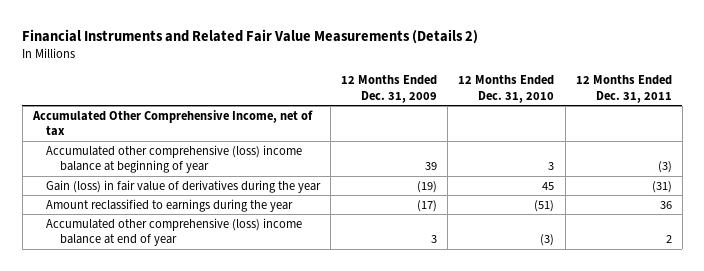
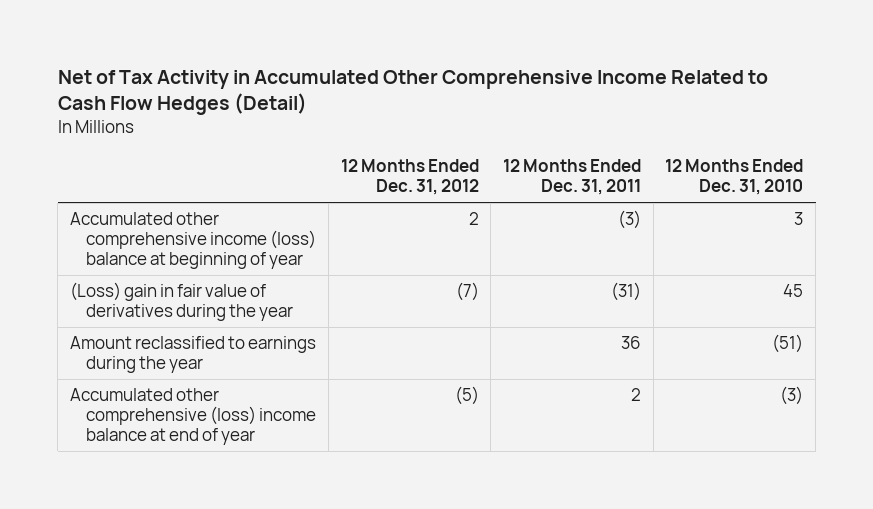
- Financial Instruments and Related Fair Value Measurements (Details 2)
+ Net of Tax Activity in Accumulated Other Comprehensive Income Related to Cash Flow Hedges (Detail)
- | 12 Months Ended Dec. 31, 2009 | 12 Months Ended Dec. 31, 2010 | 12 Months Ended Dec. 31, 2011
+ | 12 Months Ended Dec. 31, 2012 | 12 Months Ended Dec. 31, 2011 | 12 Months Ended Dec. 31, 2010
- Accumulated Other Comprehensive Income, net of tax
- Accumulated other comprehensive (loss) income balance at beginning of year | 39 | 3 | (3)
- Gain (loss) in fair value of derivatives during the year | (19) | 45 | (31)
+ Accumulated other comprehensive income (loss) balance at beginning of year | 2 | (3) | 3
+ (Loss) gain in fair value of derivatives during the year | (7) | (31) | 45

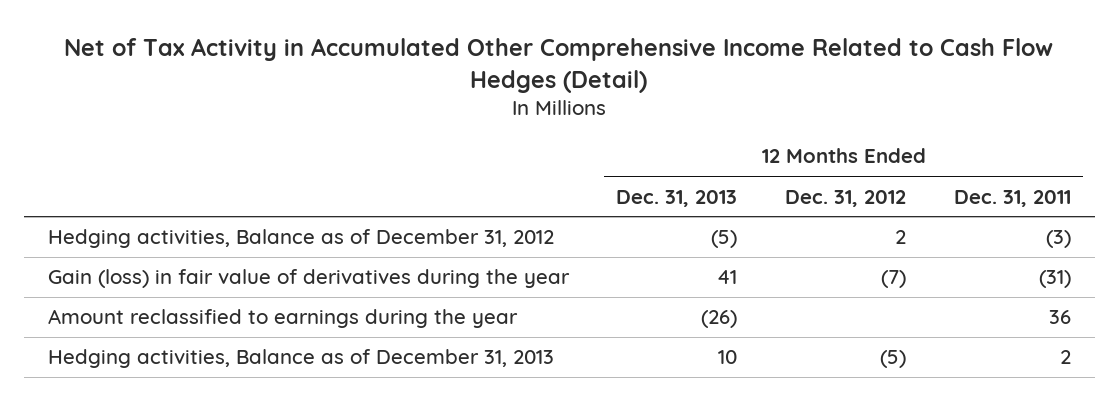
- | 12 Months Ended Dec. 31, 2012 | 12 Months Ended Dec. 31, 2011 | 12 Months Ended Dec. 31, 2010
+ | 12 Months Ended Dec. 31, 2013 | 12 Months Ended Dec. 31, 2012 | 12 Months Ended Dec. 31, 2011
- Accumulated other comprehensive income (loss) balance at beginning of year | 2 | (3) | 3
- (Loss) gain in fair value of derivatives during the year | (7) | (31) | 45
+ Hedging activities, Balance as of December 31, 2012 | (5) | 2 | (3)
+ Gain (loss) in fair value of derivatives during the year | 41 | (7) | (31)
- Accumulated other comprehensive (loss) income balance at end of year | (5) | 2 | (3)
+ Hedging activities, Balance as of December 31, 2013 | 10 | (5) | 2

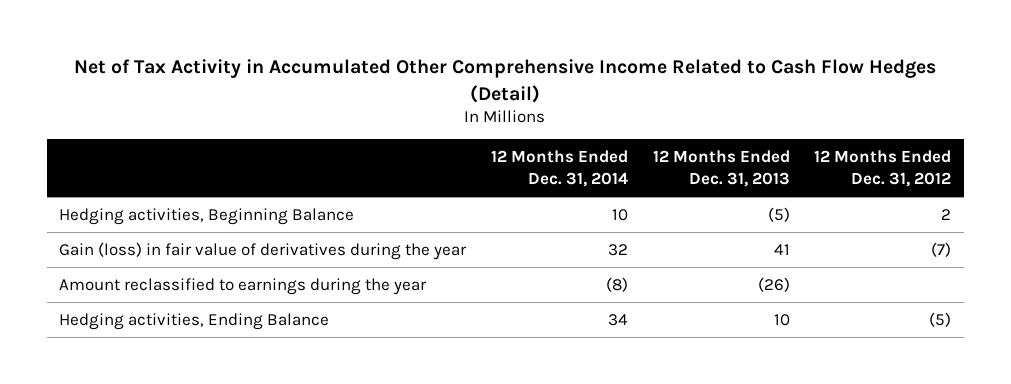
- | 12 Months Ended Dec. 31, 2013 | 12 Months Ended Dec. 31, 2012 | 12 Months Ended Dec. 31, 2011
+ | 12 Months Ended Dec. 31, 2014 | 12 Months Ended Dec. 31, 2013 | 12 Months Ended Dec. 31, 2012
- Hedging activities, Balance as of December 31, 2012 | (5) | 2 | (3)
+ Hedging activities, Beginning Balance | 10 | (5) | 2
- Hedging activities, Balance as of December 31, 2013 | 10 | (5) | 2
+ Hedging activities, Ending Balance | 34 | 10 | (5)

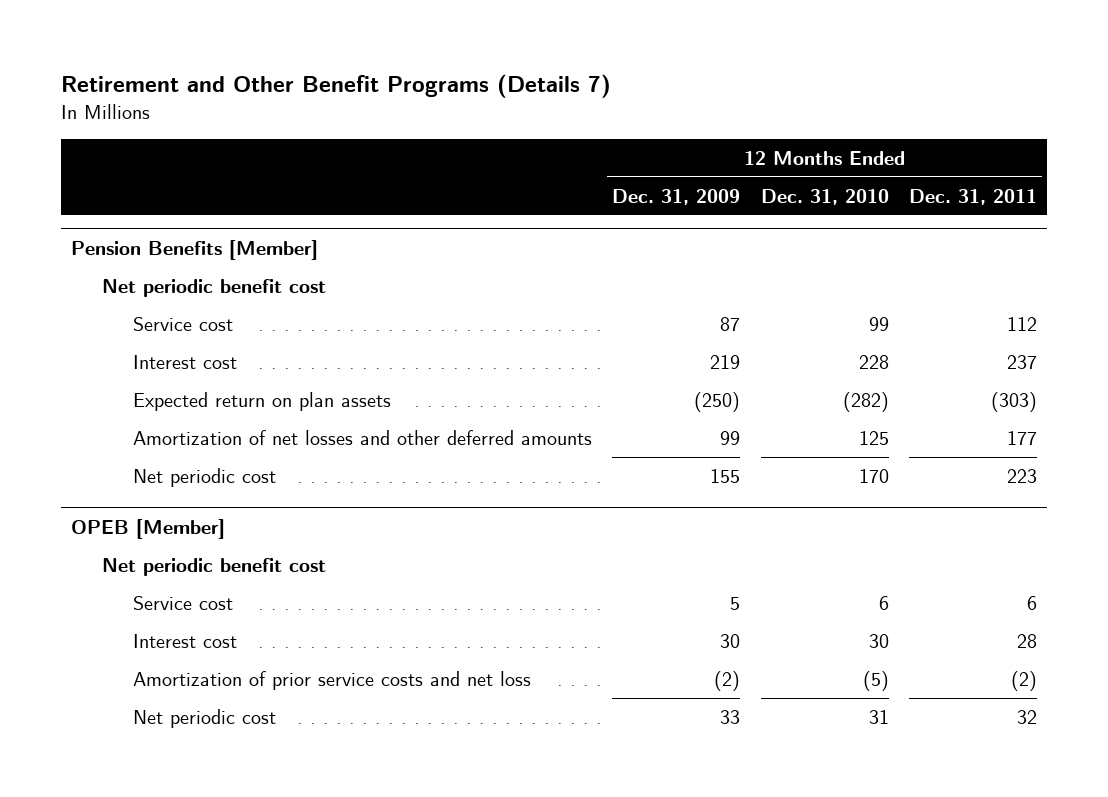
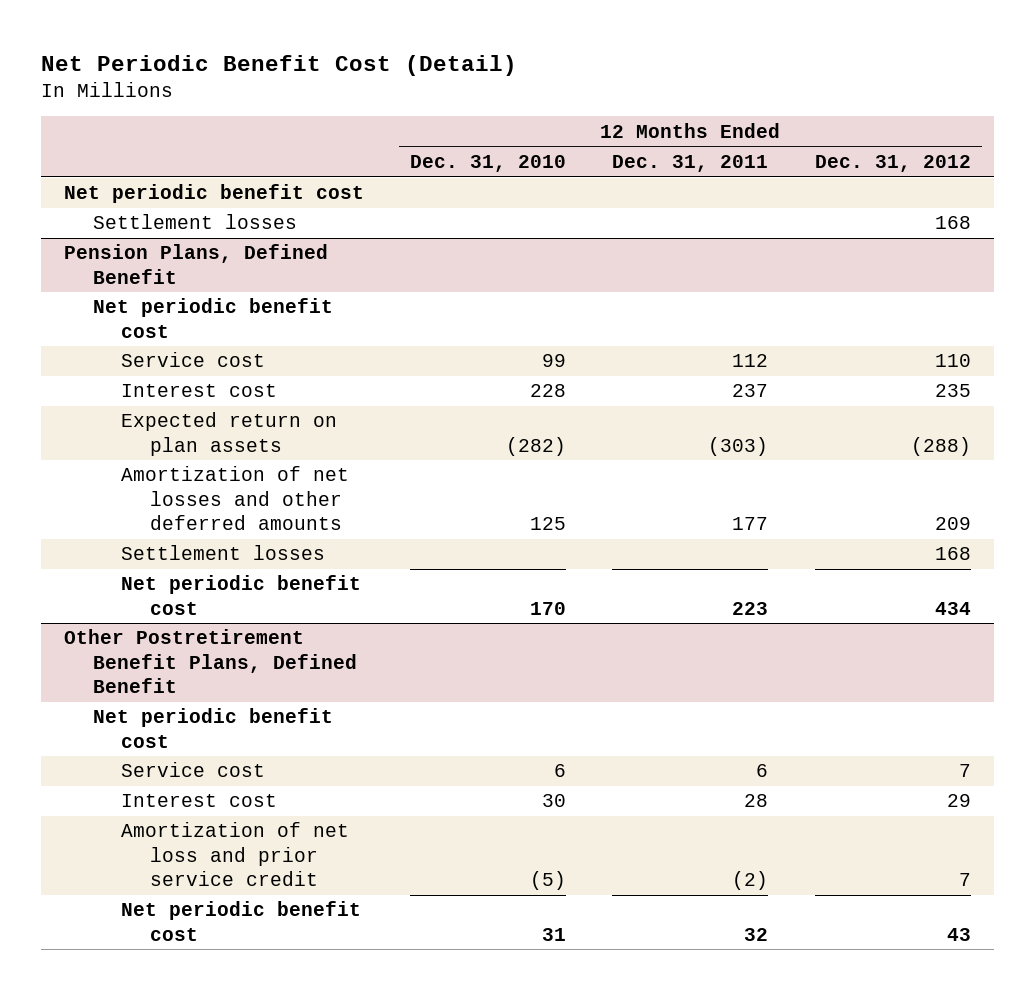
- Retirement and Other Benefit Programs (Details 7)
+ Net Periodic Benefit Cost (Detail)
- | 12 Months Ended Dec. 31, 2009 | 12 Months Ended Dec. 31, 2010 | 12 Months Ended Dec. 31, 2011
+ | 12 Months Ended Dec. 31, 2010 | 12 Months Ended Dec. 31, 2011 | 12 Months Ended Dec. 31, 2012
- Pension Benefits [Member]
+ Settlement losses | | | 168
+ Pension Plans, Defined Benefit
+ Net periodic benefit cost
- Net periodic cost | 155 | 170 | 223
- OPEB [Member]
+ Settlement losses | | | 168
+ Net periodic benefit cost | 170 | 223 | 434
+ Other Postretirement Benefit Plans, Defined Benefit
- Amortization of prior service costs and net loss | (2) | (5) | (2)
- Net periodic cost | 33 | 31 | 32
+ Amortization of net loss and prior service credit | (5) | (2) | 7
+ Net periodic benefit cost | 31 | 32 | 43

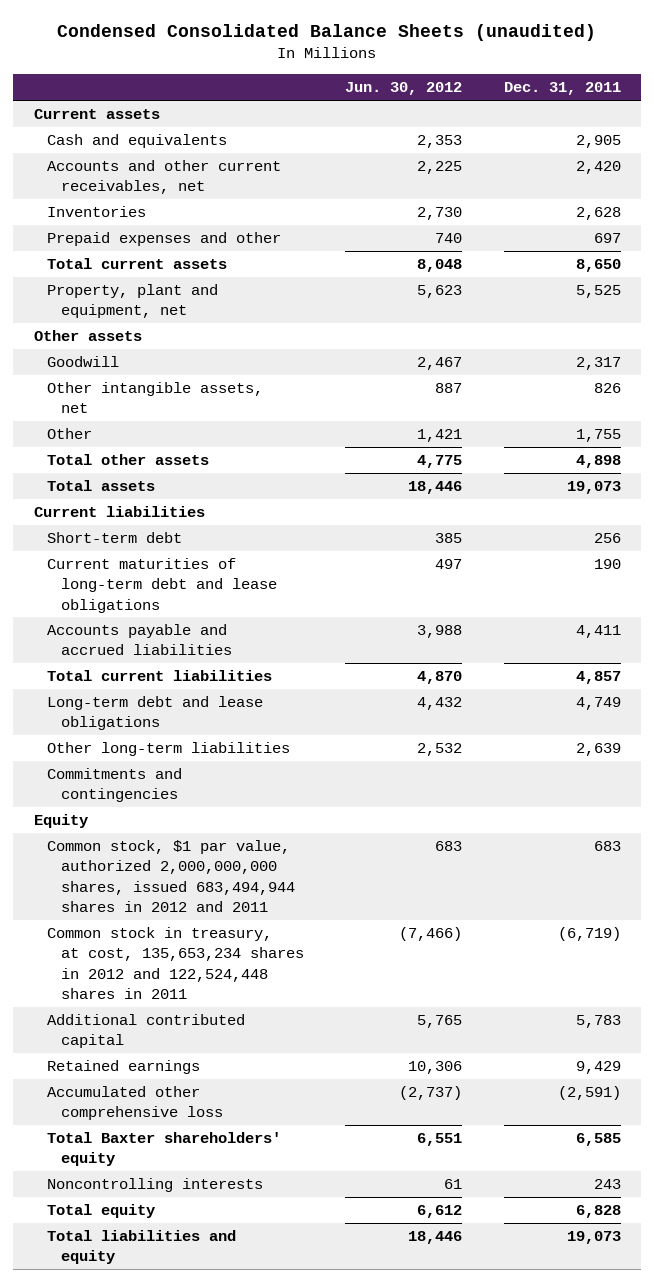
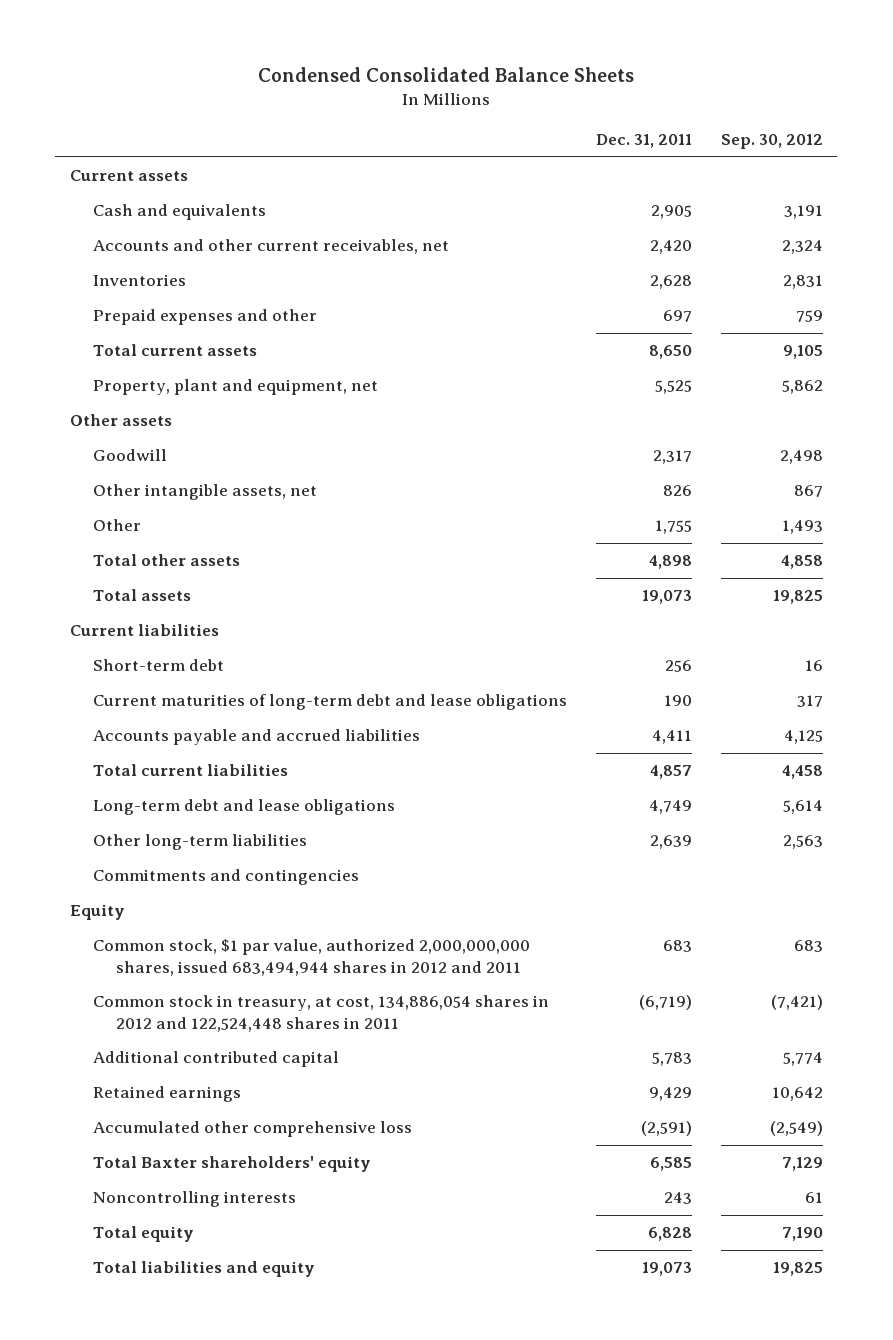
- Condensed Consolidated Balance Sheets (unaudited)
+ Condensed Consolidated Balance Sheets
- | Jun. 30, 2012 | Dec. 31, 2011
+ | Dec. 31, 2011 | Sep. 30, 2012
- Common stock in treasury, at cost, 135,653,234 shares in 2012 and 122,524,448 shares in 2011 | (7,466) | (6,719)
+ Common stock in treasury, at cost, 134,886,054 shares in 2012 and 122,524,448 shares in 2011 | (6,719) | (7,421)

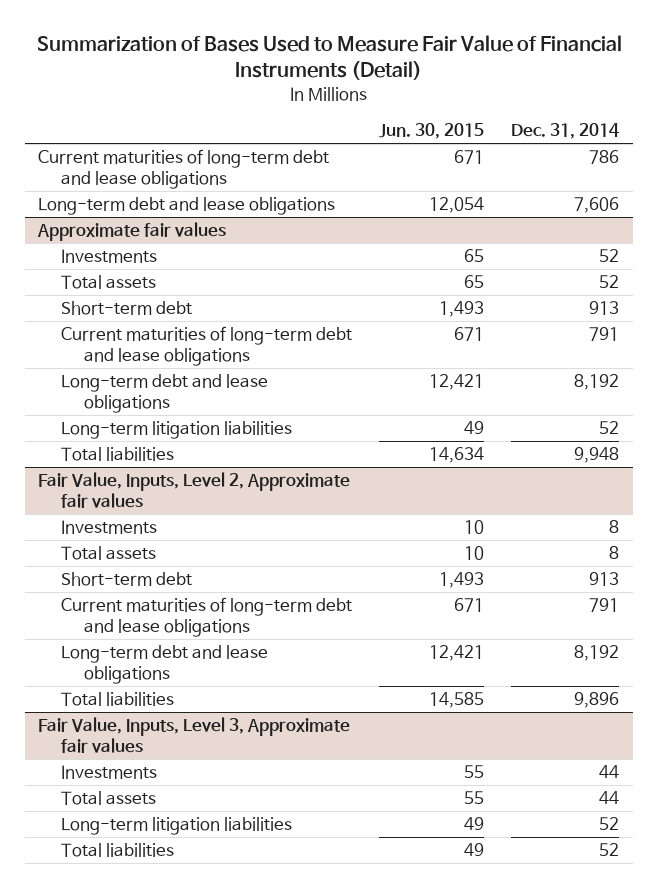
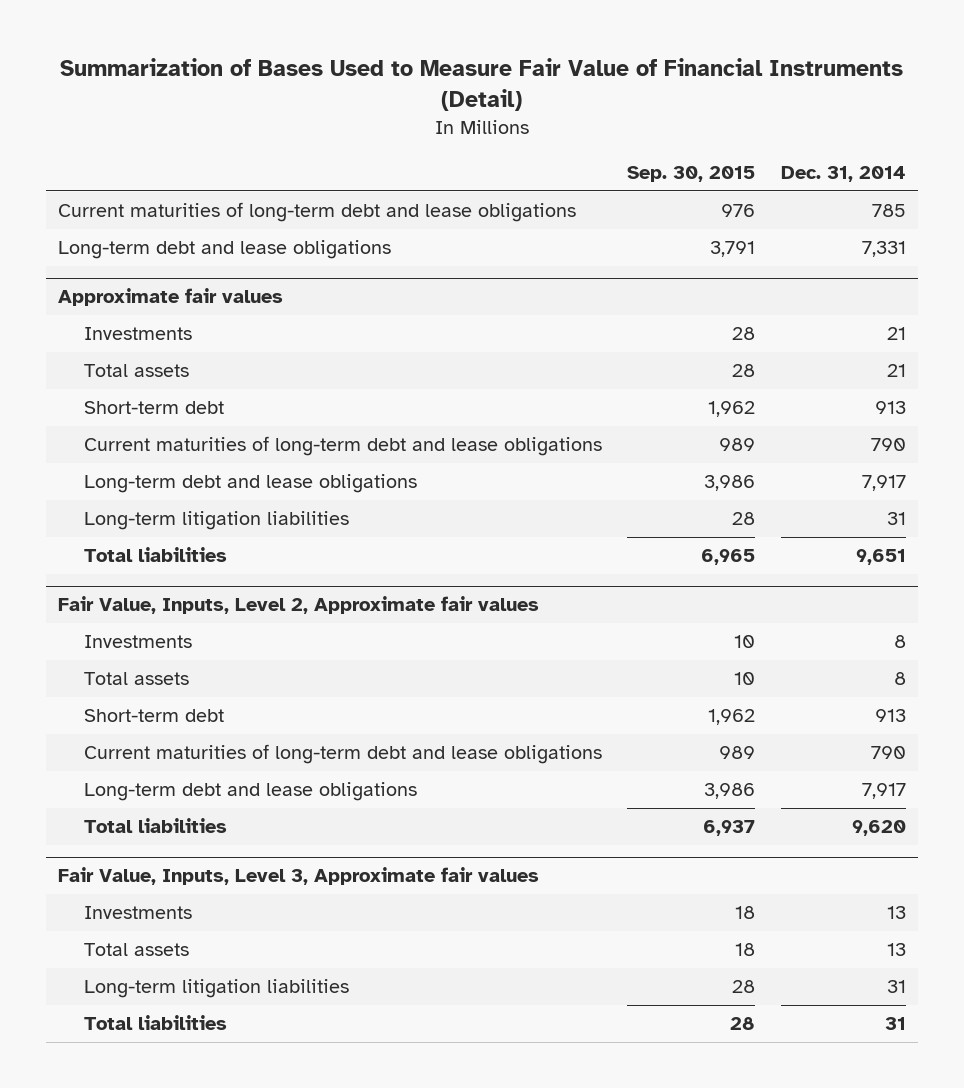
- | Jun. 30, 2015 | Dec. 31, 2014
+ | Sep. 30, 2015 | Dec. 31, 2014
- Current maturities of long-term debt and lease obligations | 671 | 786
- Long-term debt and lease obligations | 12,054 | 7,606
+ Current maturities of long-term debt and lease obligations | 976 | 785
+ Long-term debt and lease obligations | 3,791 | 7,331
@ Approximate fair values
- Investments | 65 | 52
- Total assets | 65 | 52
+ Investments | 28 | 21
+ Total assets | 28 | 21
- Current maturities of long-term debt and lease obligations | 671 | 791
- Long-term debt and lease obligations | 12,421 | 8,192
- Long-term litigation liabilities | 49 | 52
- Total liabilities | 14,634 | 9,948
+ Current maturities of long-term debt and lease obligations | 989 | 790
+ Long-term debt and lease obligations | 3,986 | 7,917
+ Long-term litigation liabilities | 28 | 31
+ Total liabilities | 6,965 | 9,651
@ Fair Value, Inputs, Level 2, Approximate fair values
- Current maturities of long-term debt and lease obligations | 671 | 791
- Long-term debt and lease obligations | 12,421 | 8,192
- Total liabilities | 14,585 | 9,896
+ Current maturities of long-term debt and lease obligations | 989 | 790
+ Long-term debt and lease obligations | 3,986 | 7,917
+ Total liabilities | 6,937 | 9,620
@ Fair Value, Inputs, Level 3, Approximate fair values
- Investments | 55 | 44
- Total assets | 55 | 44
- Long-term litigation liabilities | 49 | 52
- Total liabilities | 49 | 52
+ Investments | 18 | 13
+ Total assets | 18 | 13
+ Long-term litigation liabilities | 28 | 31
+ Total liabilities | 28 | 31

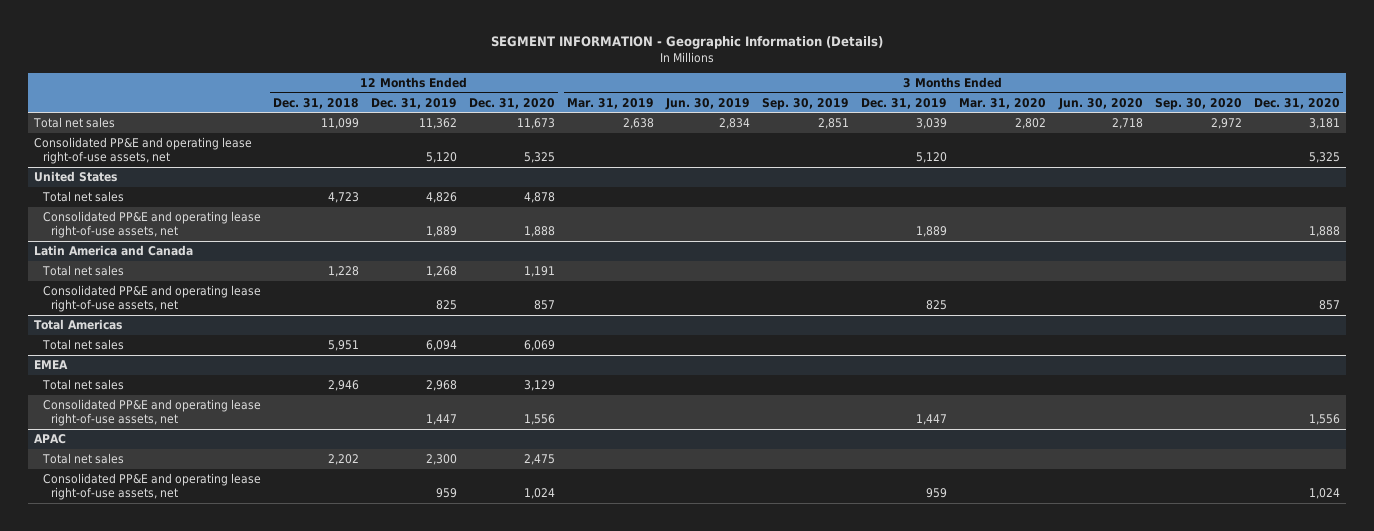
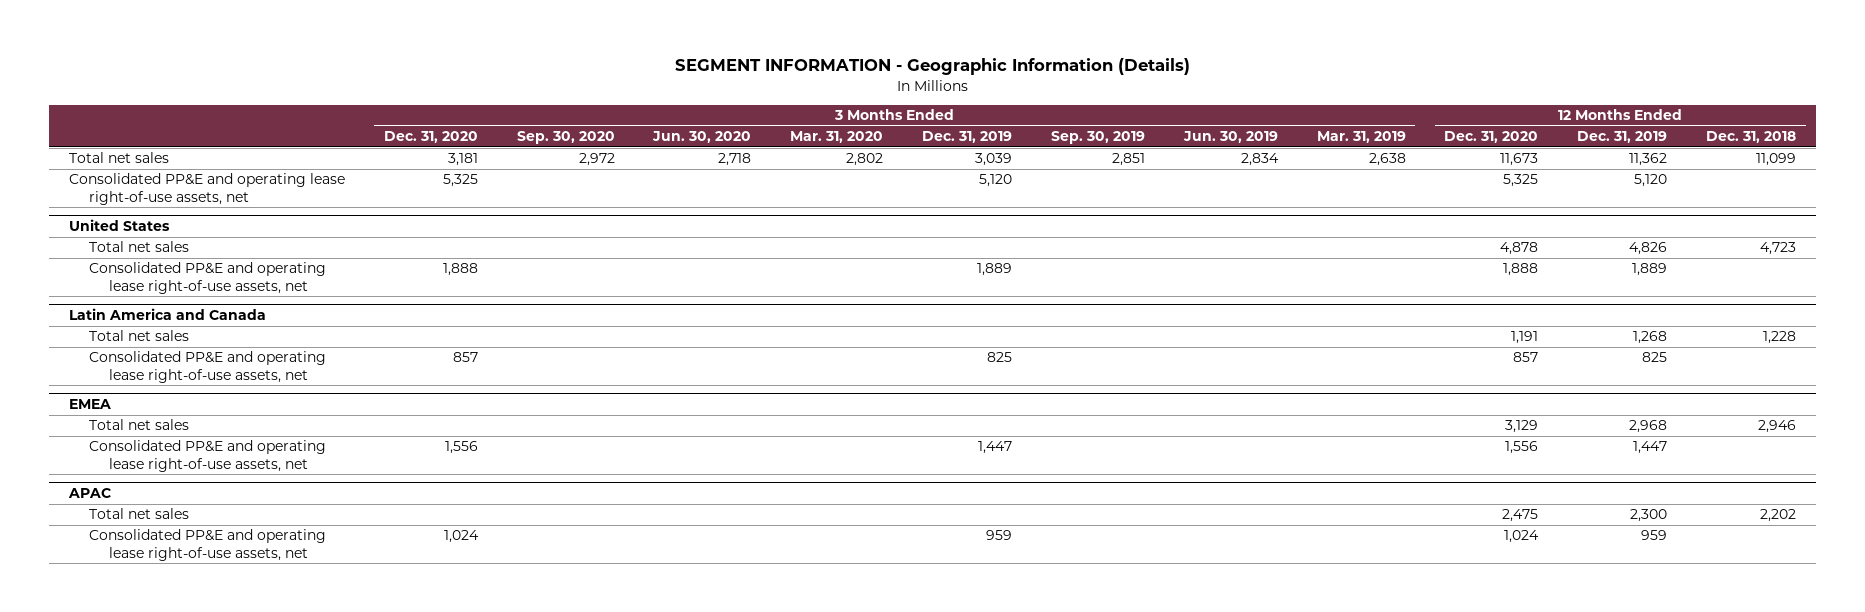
- | 12 Months Ended Dec. 31, 2018 | 12 Months Ended Dec. 31, 2019 | 12 Months Ended Dec. 31, 2020 | 3 Months Ended Mar. 31, 2019 | 3 Months Ended Jun. 30, 2019 | 3 Months Ended Sep. 30, 2019 | 3 Months Ended Dec. 31, 2019 | 3 Months Ended Mar. 31, 2020 | 3 Months Ended Jun. 30, 2020 | 3 Months Ended Sep. 30, 2020 | 3 Months Ended Dec. 31, 2020
+ | 3 Months Ended Dec. 31, 2020 | 3 Months Ended Sep. 30, 2020 | 3 Months Ended Jun. 30, 2020 | 3 Months Ended Mar. 31, 2020 | 3 Months Ended Dec. 31, 2019 | 3 Months Ended Sep. 30, 2019 | 3 Months Ended Jun. 30, 2019 | 3 Months Ended Mar. 31, 2019 | 12 Months Ended Dec. 31, 2020 | 12 Months Ended Dec. 31, 2019 | 12 Months Ended Dec. 31, 2018
- Total Americas
- Total net sales | 5,951 | 6,094 | 6,069 | | | | | | | |

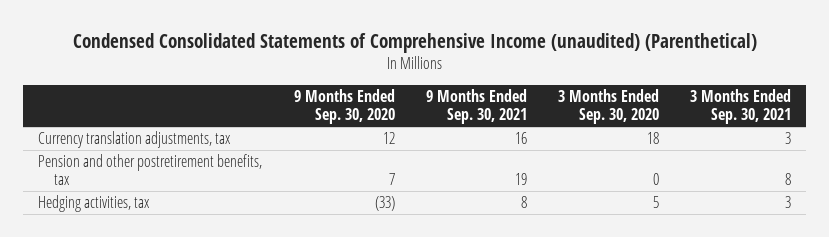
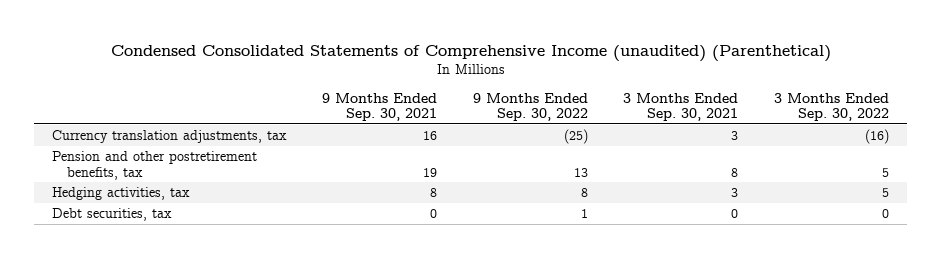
- | 9 Months Ended Sep. 30, 2020 | 9 Months Ended Sep. 30, 2021 | 3 Months Ended Sep. 30, 2020 | 3 Months Ended Sep. 30, 2021
+ | 9 Months Ended Sep. 30, 2021 | 9 Months Ended Sep. 30, 2022 | 3 Months Ended Sep. 30, 2021 | 3 Months Ended Sep. 30, 2022
+ Debt securities, tax | 0 | 1 | 0 | 0

